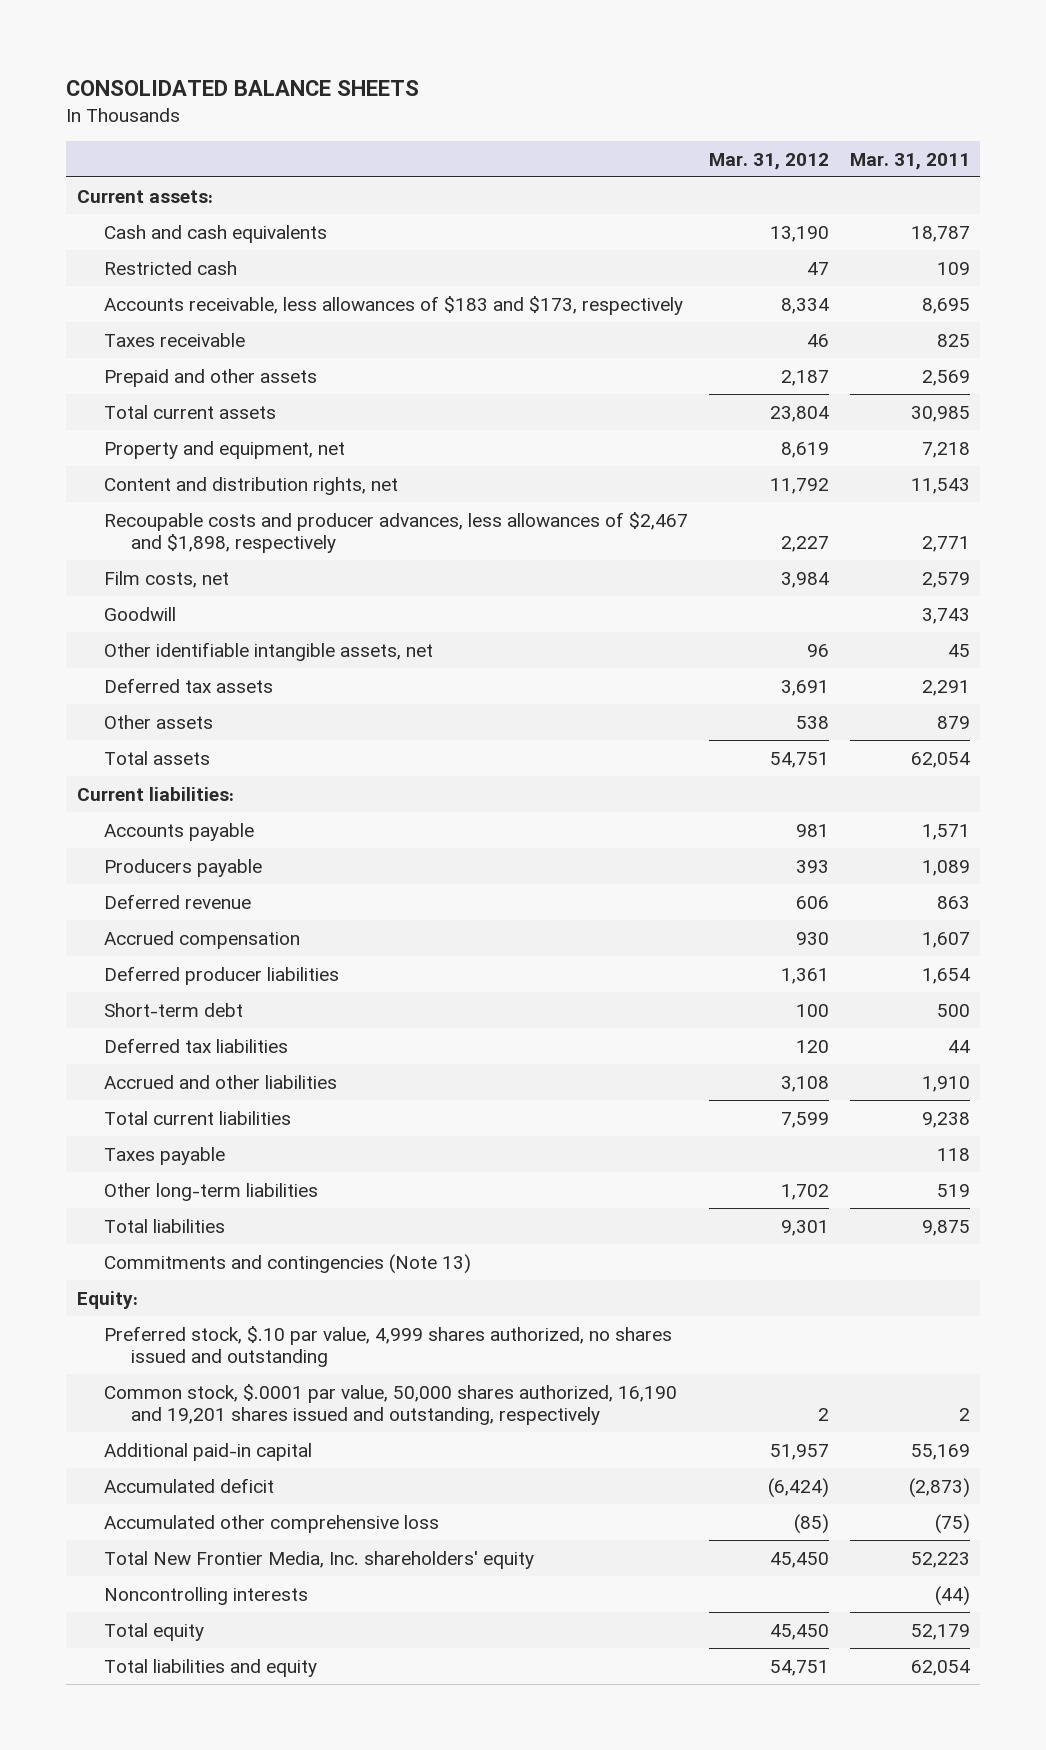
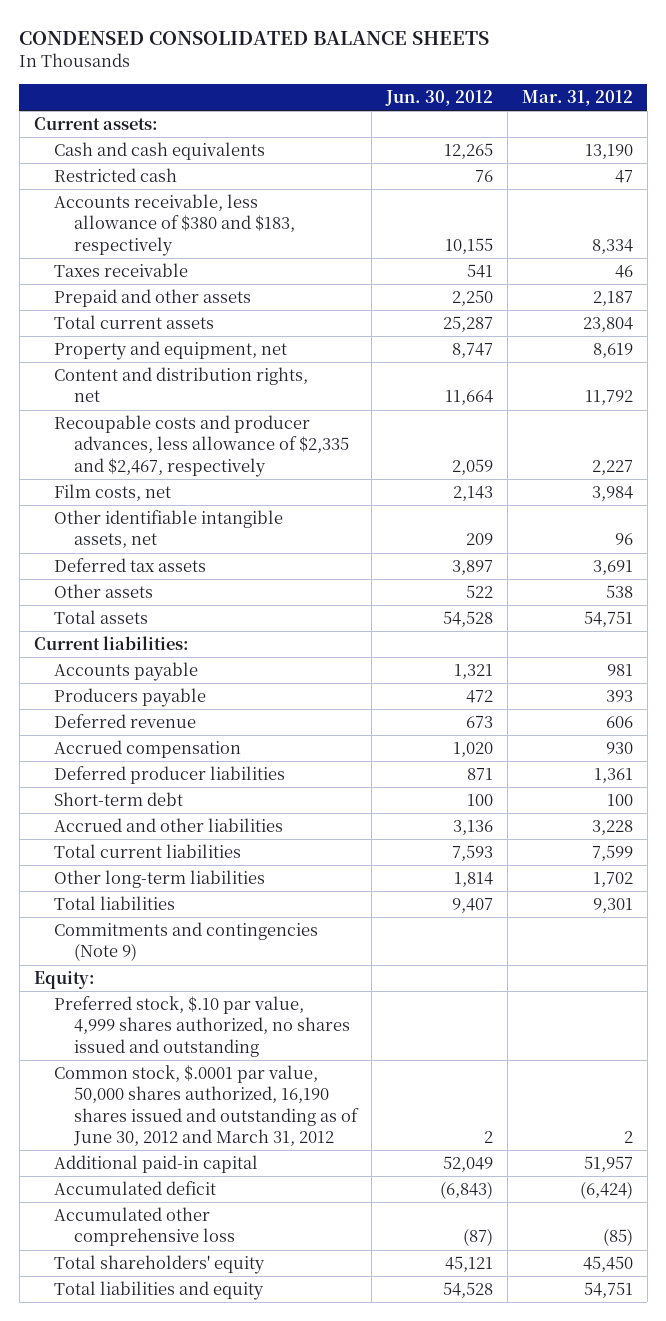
- CONSOLIDATED BALANCE SHEETS
+ CONDENSED CONSOLIDATED BALANCE SHEETS
- | Mar. 31, 2012 | Mar. 31, 2011
+ | Jun. 30, 2012 | Mar. 31, 2012
- Accounts receivable, less allowances of $183 and $173, respectively | 8,334 | 8,695
+ Accounts receivable, less allowance of $380 and $183, respectively | 10,155 | 8,334
- Recoupable costs and producer advances, less allowances of $2,467 and $1,898, respectively | 2,227 | 2,771
+ Recoupable costs and producer advances, less allowance of $2,335 and $2,467, respectively | 2,059 | 2,227
- Goodwill | | 3,743
- Deferred tax liabilities | 120 | 44
- Accrued and other liabilities | 3,108 | 1,910
+ Accrued and other liabilities | 3,136 | 3,228
- Taxes payable | | 118
- Commitments and contingencies (Note 13)
+ Commitments and contingencies (Note 9)
- Common stock, $.0001 par value, 50,000 shares authorized, 16,190 and 19,201 shares issued and outstanding, respectively | 2 | 2
+ Common stock, $.0001 par value, 50,000 shares authorized, 16,190 shares issued and outstanding as of June 30, 2012 and March 31, 2012 | 2 | 2
- Total New Frontier Media, Inc. shareholders' equity | 45,450 | 52,223
- Noncontrolling interests | | (44)
- Total equity | 45,450 | 52,179
+ Total shareholders' equity | 45,121 | 45,450

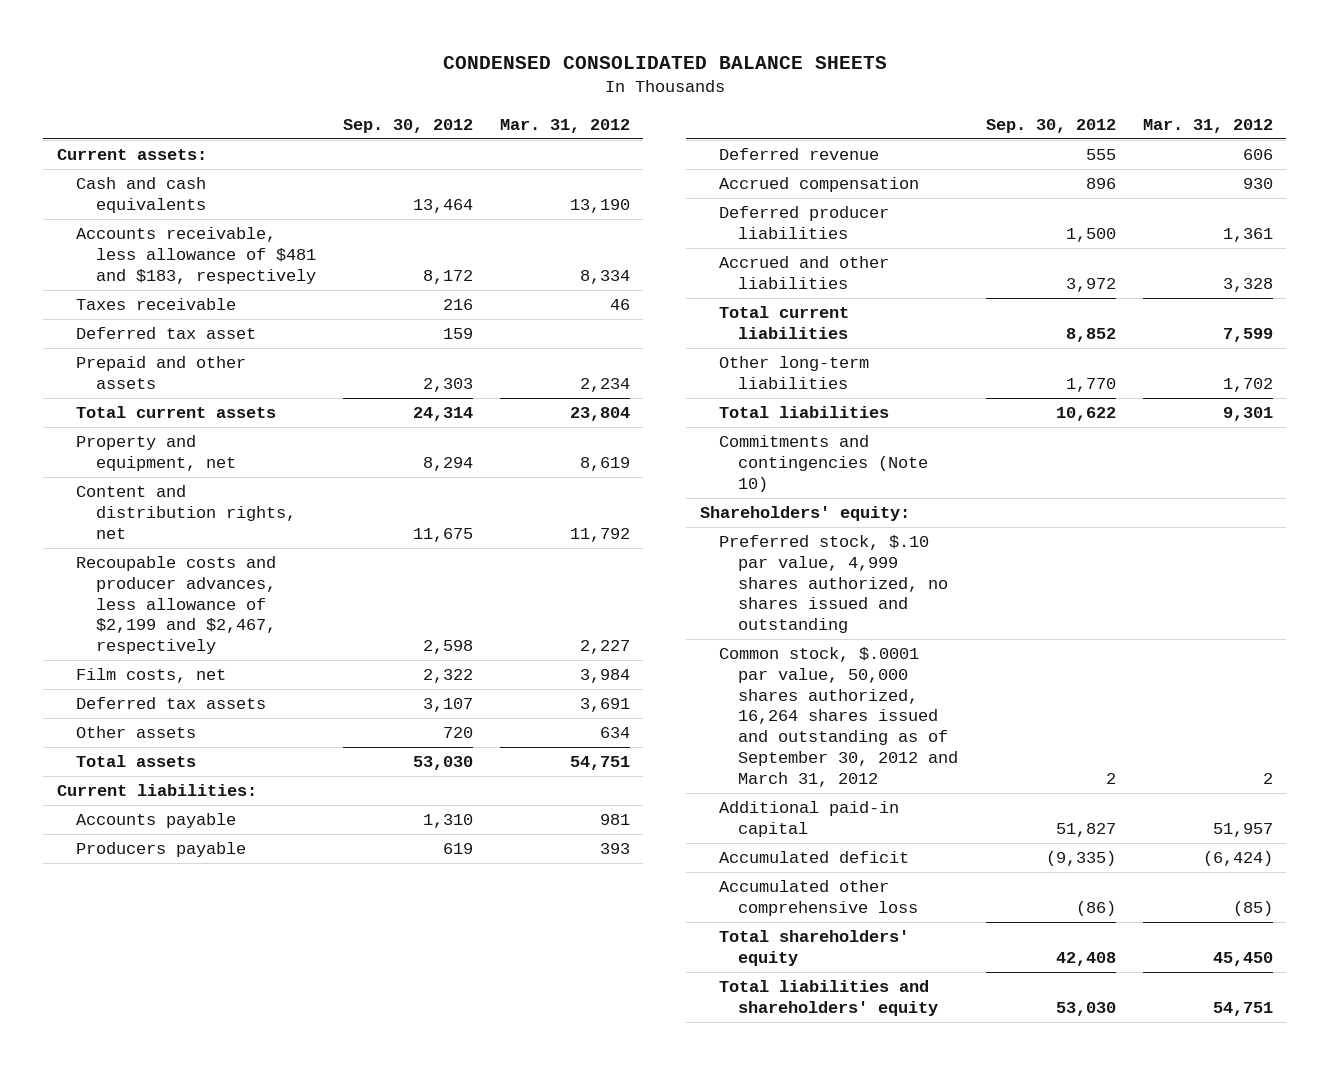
- | Jun. 30, 2012 | Mar. 31, 2012
+ | Sep. 30, 2012 | Mar. 31, 2012
- Restricted cash | 76 | 47
- Accounts receivable, less allowance of $380 and $183, respectively | 10,155 | 8,334
+ Accounts receivable, less allowance of $481 and $183, respectively | 8,172 | 8,334
- Prepaid and other assets | 2,250 | 2,187
+ Deferred tax asset | 159 |
+ Prepaid and other assets | 2,303 | 2,234
- Recoupable costs and producer advances, less allowance of $2,335 and $2,467, respectively | 2,059 | 2,227
+ Recoupable costs and producer advances, less allowance of $2,199 and $2,467, respectively | 2,598 | 2,227
- Other identifiable intangible assets, net | 209 | 96
- Other assets | 522 | 538
+ Other assets | 720 | 634
- Short-term debt | 100 | 100
- Accrued and other liabilities | 3,136 | 3,228
+ Accrued and other liabilities | 3,972 | 3,328
- Commitments and contingencies (Note 9)
- Equity:
+ Commitments and contingencies (Note 10)
+ Shareholders' equity:
- Common stock, $.0001 par value, 50,000 shares authorized, 16,190 shares issued and outstanding as of June 30, 2012 and March 31, 2012 | 2 | 2
+ Common stock, $.0001 par value, 50,000 shares authorized, 16,264 shares issued and outstanding as of September 30, 2012 and March 31, 2012 | 2 | 2
- Total liabilities and equity | 54,528 | 54,751
+ Total liabilities and shareholders' equity | 53,030 | 54,751

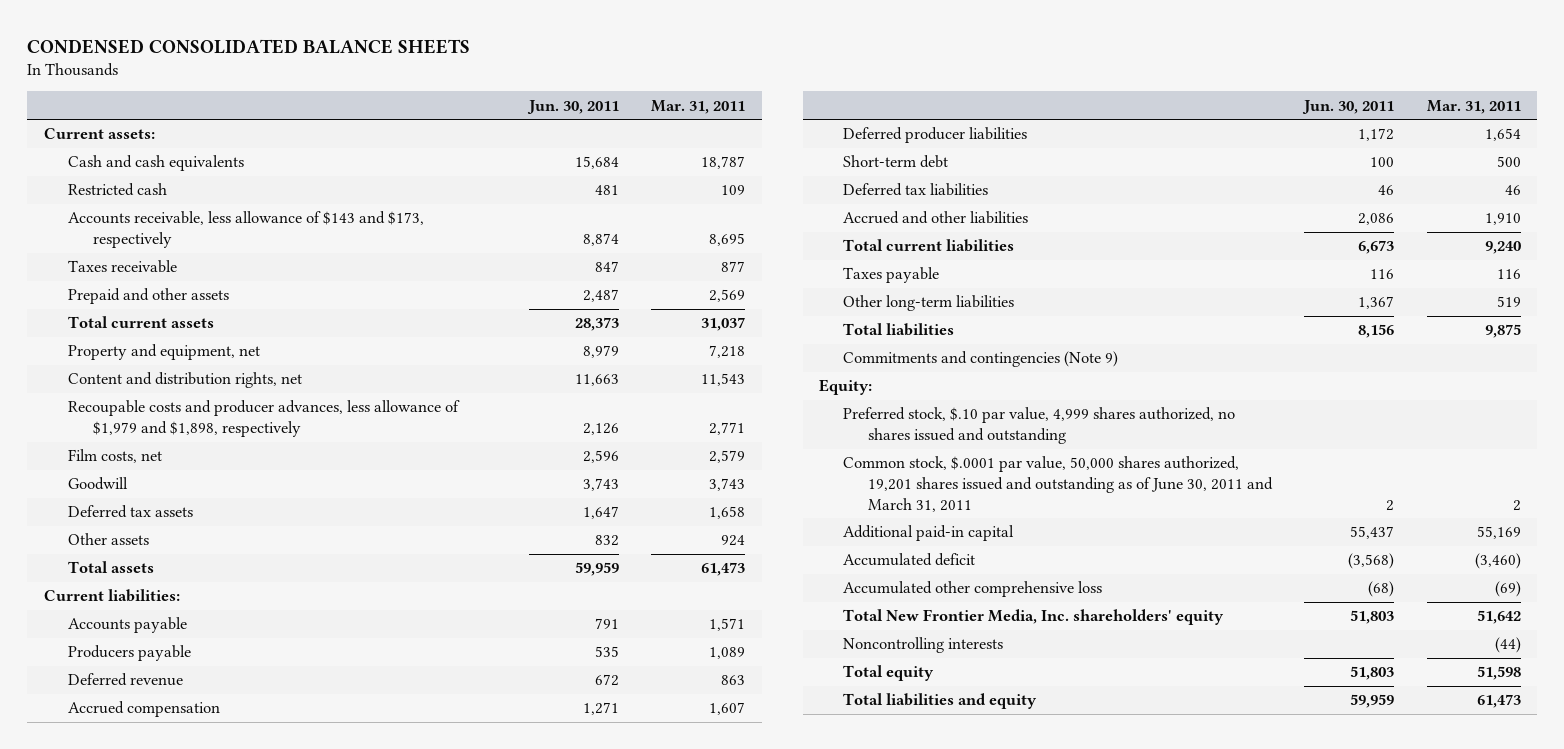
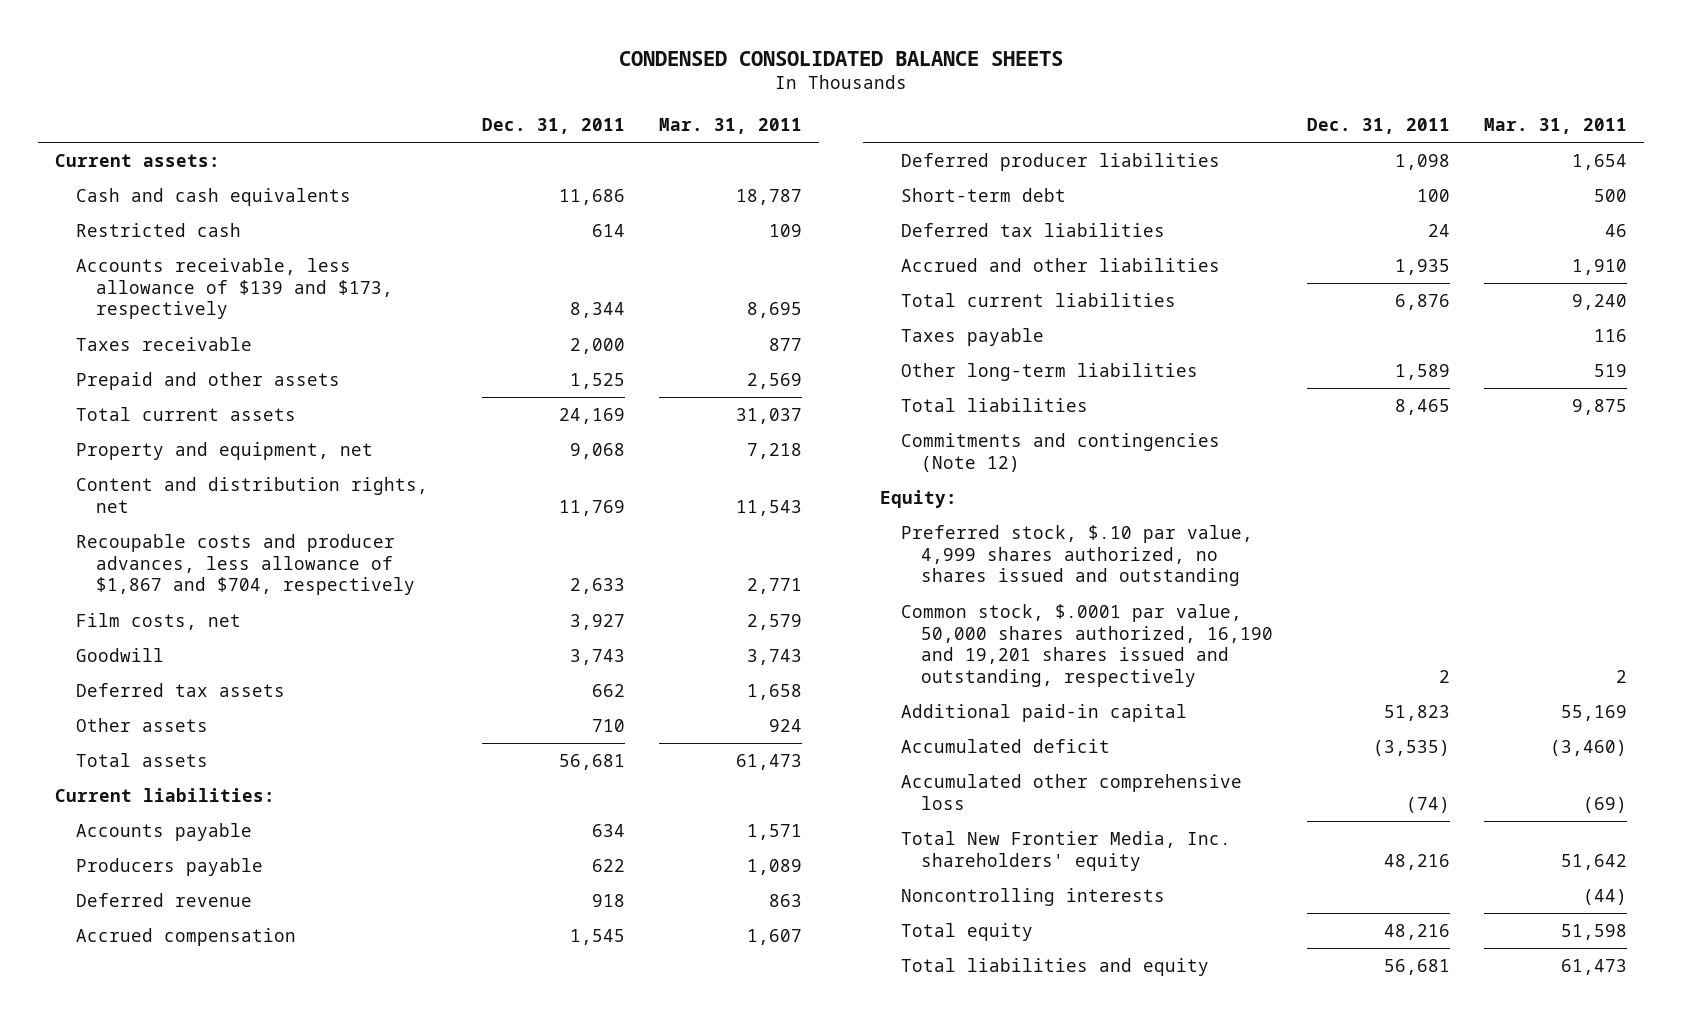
- | Jun. 30, 2011 | Mar. 31, 2011
+ | Dec. 31, 2011 | Mar. 31, 2011
- Accounts receivable, less allowance of $143 and $173, respectively | 8,874 | 8,695
+ Accounts receivable, less allowance of $139 and $173, respectively | 8,344 | 8,695
- Recoupable costs and producer advances, less allowance of $1,979 and $1,898, respectively | 2,126 | 2,771
+ Recoupable costs and producer advances, less allowance of $1,867 and $704, respectively | 2,633 | 2,771
- Commitments and contingencies (Note 9)
+ Commitments and contingencies (Note 12)
- Common stock, $.0001 par value, 50,000 shares authorized, 19,201 shares issued and outstanding as of June 30, 2011 and March 31, 2011 | 2 | 2
+ Common stock, $.0001 par value, 50,000 shares authorized, 16,190 and 19,201 shares issued and outstanding, respectively | 2 | 2

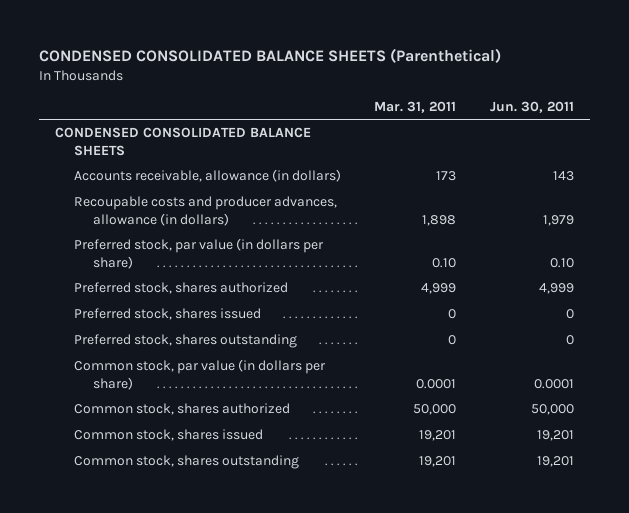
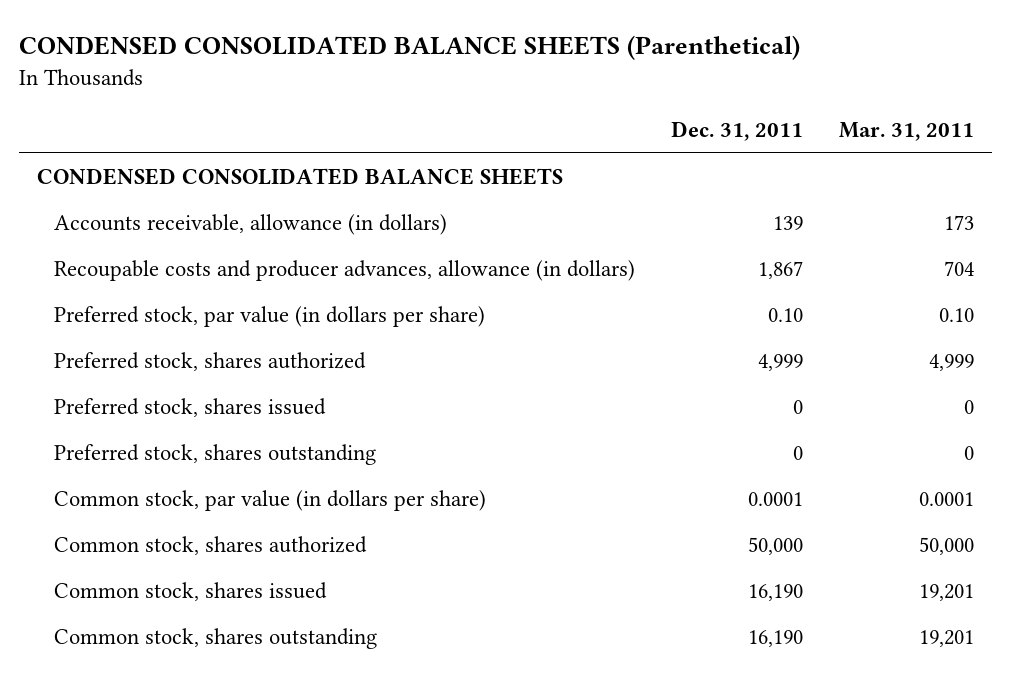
- | Mar. 31, 2011 | Jun. 30, 2011
+ | Dec. 31, 2011 | Mar. 31, 2011
- Recoupable costs and producer advances, allowance (in dollars) | 1,898 | 1,979
+ Recoupable costs and producer advances, allowance (in dollars) | 1,867 | 704

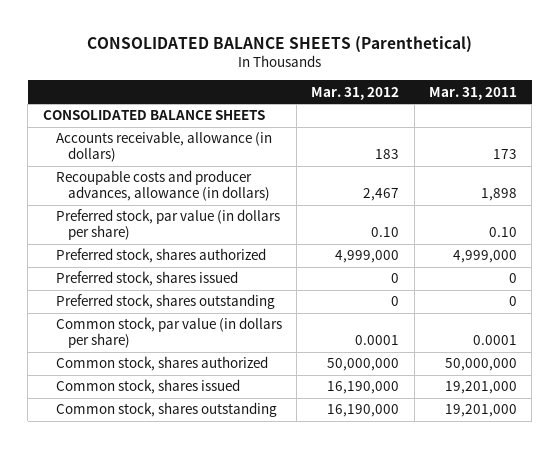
- CONDENSED CONSOLIDATED BALANCE SHEETS (Parenthetical)
+ CONSOLIDATED BALANCE SHEETS (Parenthetical)
- | Dec. 31, 2011 | Mar. 31, 2011
+ | Mar. 31, 2012 | Mar. 31, 2011
- CONDENSED CONSOLIDATED BALANCE SHEETS
+ CONSOLIDATED BALANCE SHEETS
- Recoupable costs and producer advances, allowance (in dollars) | 1,867 | 704
+ Recoupable costs and producer advances, allowance (in dollars) | 2,467 | 1,898
- Preferred stock, shares authorized | 4,999 | 4,999
+ Preferred stock, shares authorized | 4,999,000 | 4,999,000
- Common stock, shares authorized | 50,000 | 50,000
- Common stock, shares issued | 16,190 | 19,201
- Common stock, shares outstanding | 16,190 | 19,201
+ Common stock, shares authorized | 50,000,000 | 50,000,000
+ Common stock, shares issued | 16,190,000 | 19,201,000
+ Common stock, shares outstanding | 16,190,000 | 19,201,000

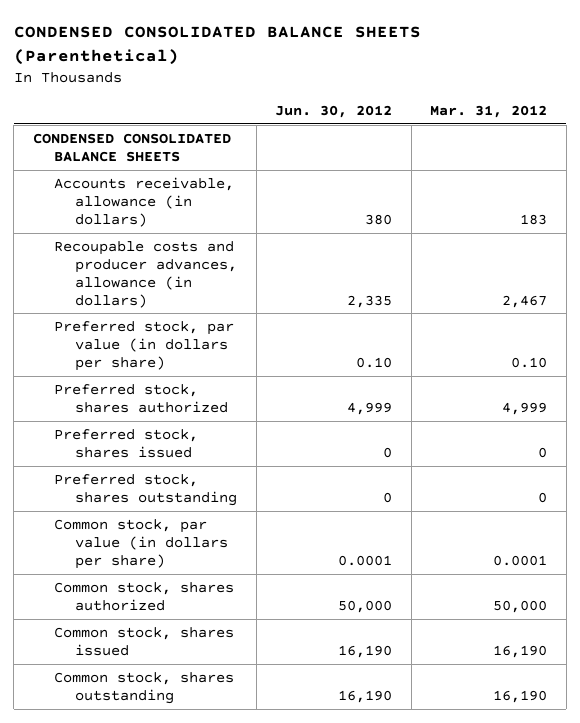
- CONSOLIDATED BALANCE SHEETS (Parenthetical)
+ CONDENSED CONSOLIDATED BALANCE SHEETS (Parenthetical)
- | Mar. 31, 2012 | Mar. 31, 2011
+ | Jun. 30, 2012 | Mar. 31, 2012
- CONSOLIDATED BALANCE SHEETS
+ CONDENSED CONSOLIDATED BALANCE SHEETS
- Preferred stock, shares authorized | 4,999,000 | 4,999,000
+ Preferred stock, shares authorized | 4,999 | 4,999
- Common stock, shares authorized | 50,000,000 | 50,000,000
- Common stock, shares issued | 16,190,000 | 19,201,000
- Common stock, shares outstanding | 16,190,000 | 19,201,000
+ Common stock, shares authorized | 50,000 | 50,000
+ Common stock, shares issued | 16,190 | 16,190
+ Common stock, shares outstanding | 16,190 | 16,190

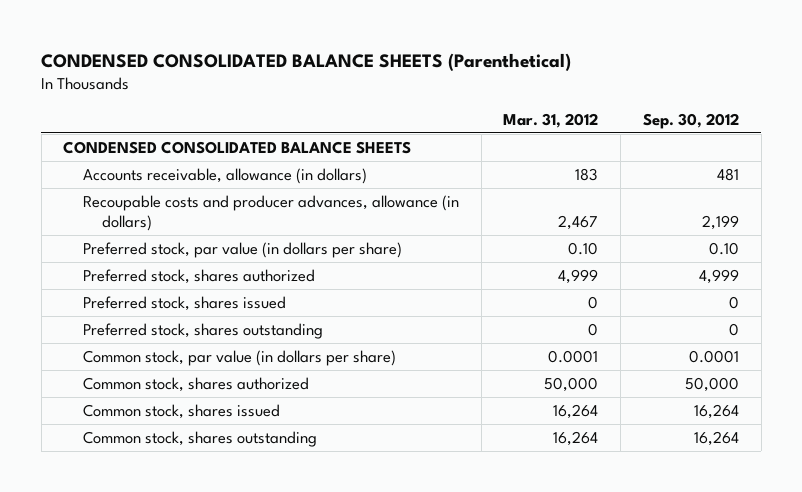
- | Jun. 30, 2012 | Mar. 31, 2012
+ | Mar. 31, 2012 | Sep. 30, 2012
- Common stock, shares issued | 16,190 | 16,190
- Common stock, shares outstanding | 16,190 | 16,190
+ Common stock, shares issued | 16,264 | 16,264
+ Common stock, shares outstanding | 16,264 | 16,264

